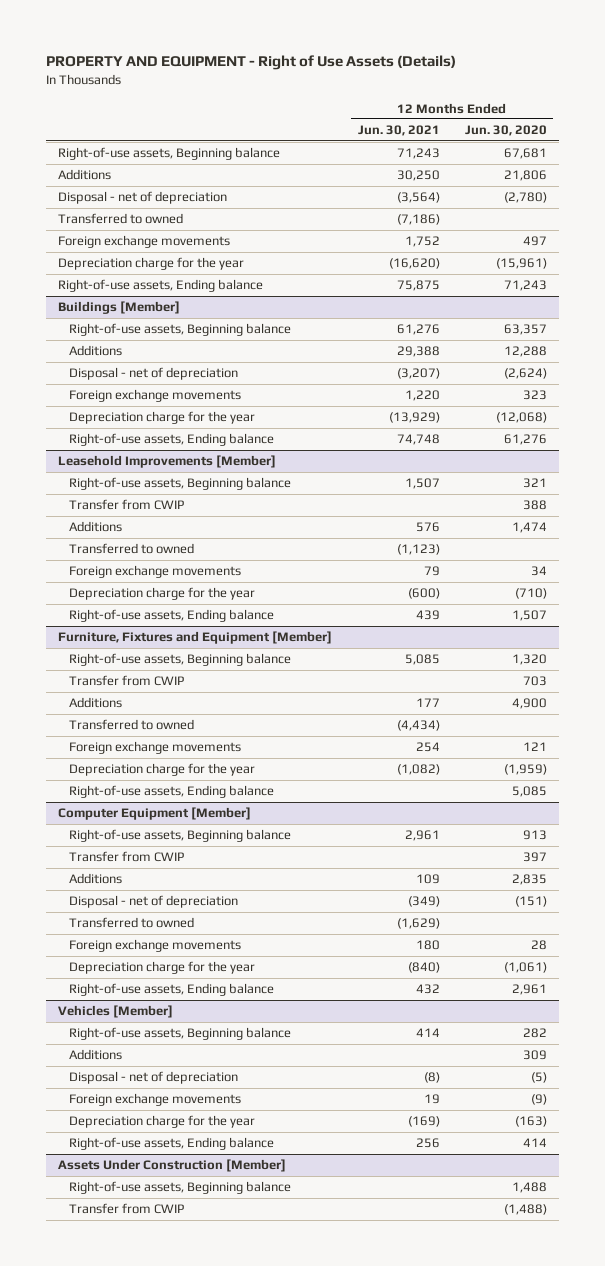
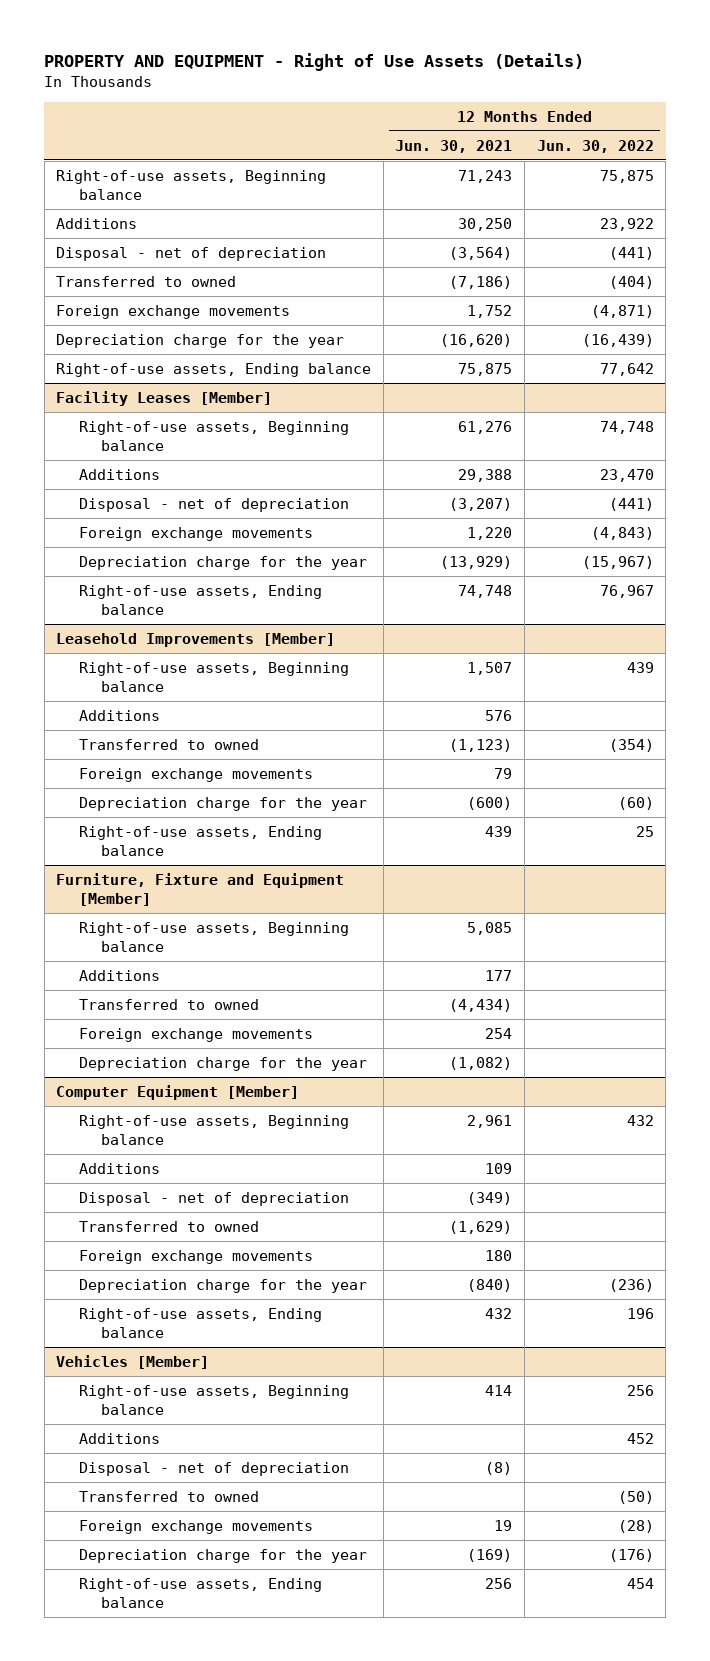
- | 12 Months Ended Jun. 30, 2021 | 12 Months Ended Jun. 30, 2020
+ | 12 Months Ended Jun. 30, 2021 | 12 Months Ended Jun. 30, 2022
- Buildings [Member]
+ Facility Leases [Member]
@ Leasehold Improvements [Member]
- Transfer from CWIP | | 388
- Furniture, Fixtures and Equipment [Member]
+ Furniture, Fixture and Equipment [Member]
- Transfer from CWIP | | 703
- Right-of-use assets, Ending balance | | 5,085
@ Computer Equipment [Member]
- Transfer from CWIP | | 397
@ Vehicles [Member]
+ Transferred to owned | | (50)
- Assets Under Construction [Member]
- Right-of-use assets, Beginning balance | | 1,488
- Transfer from CWIP | | (1,488)

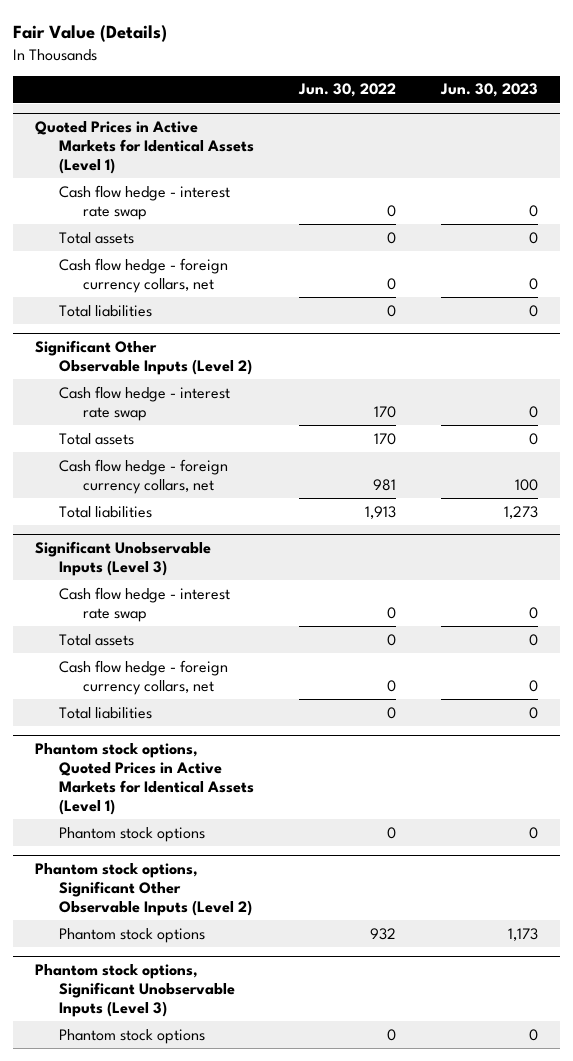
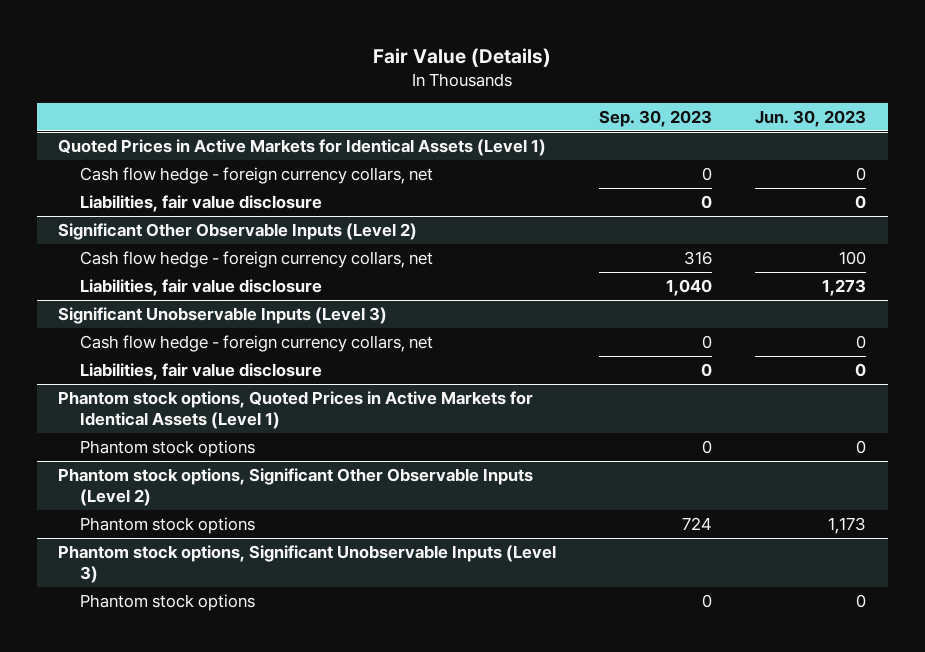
- | Jun. 30, 2022 | Jun. 30, 2023
+ | Sep. 30, 2023 | Jun. 30, 2023
@ Quoted Prices in Active Markets for Identical Assets (Level 1)
- Cash flow hedge - interest rate swap | 0 | 0
- Total assets | 0 | 0
- Total liabilities | 0 | 0
+ Liabilities, fair value disclosure | 0 | 0
@ Significant Other Observable Inputs (Level 2)
- Cash flow hedge - interest rate swap | 170 | 0
- Total assets | 170 | 0
- Total liabilities | 1,913 | 1,273
+ Liabilities, fair value disclosure | 1,040 | 1,273
@ Significant Unobservable Inputs (Level 3)
- Cash flow hedge - interest rate swap | 0 | 0
- Total assets | 0 | 0
- Total liabilities | 0 | 0
+ Liabilities, fair value disclosure | 0 | 0

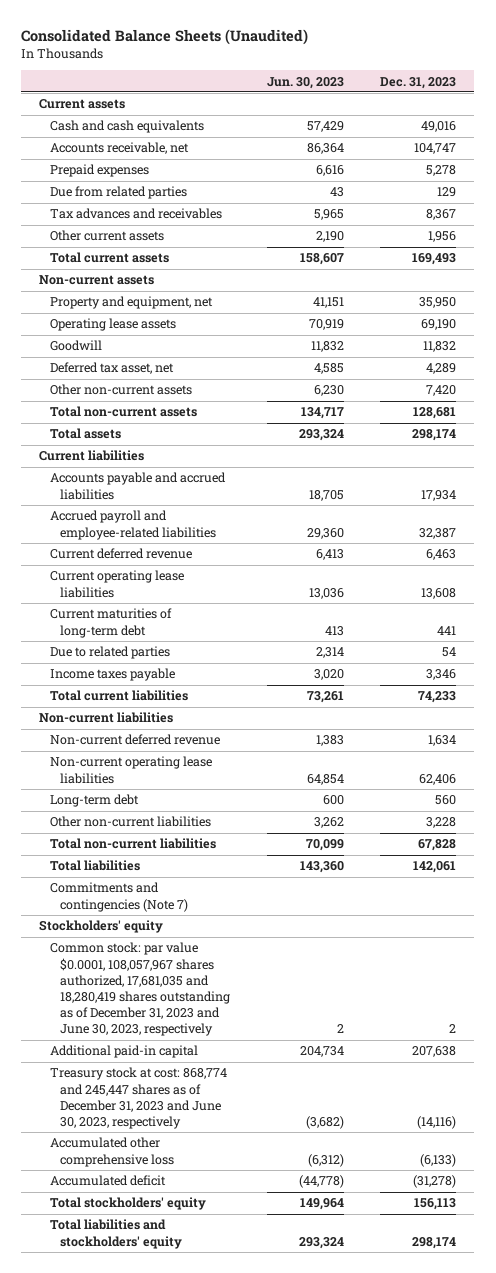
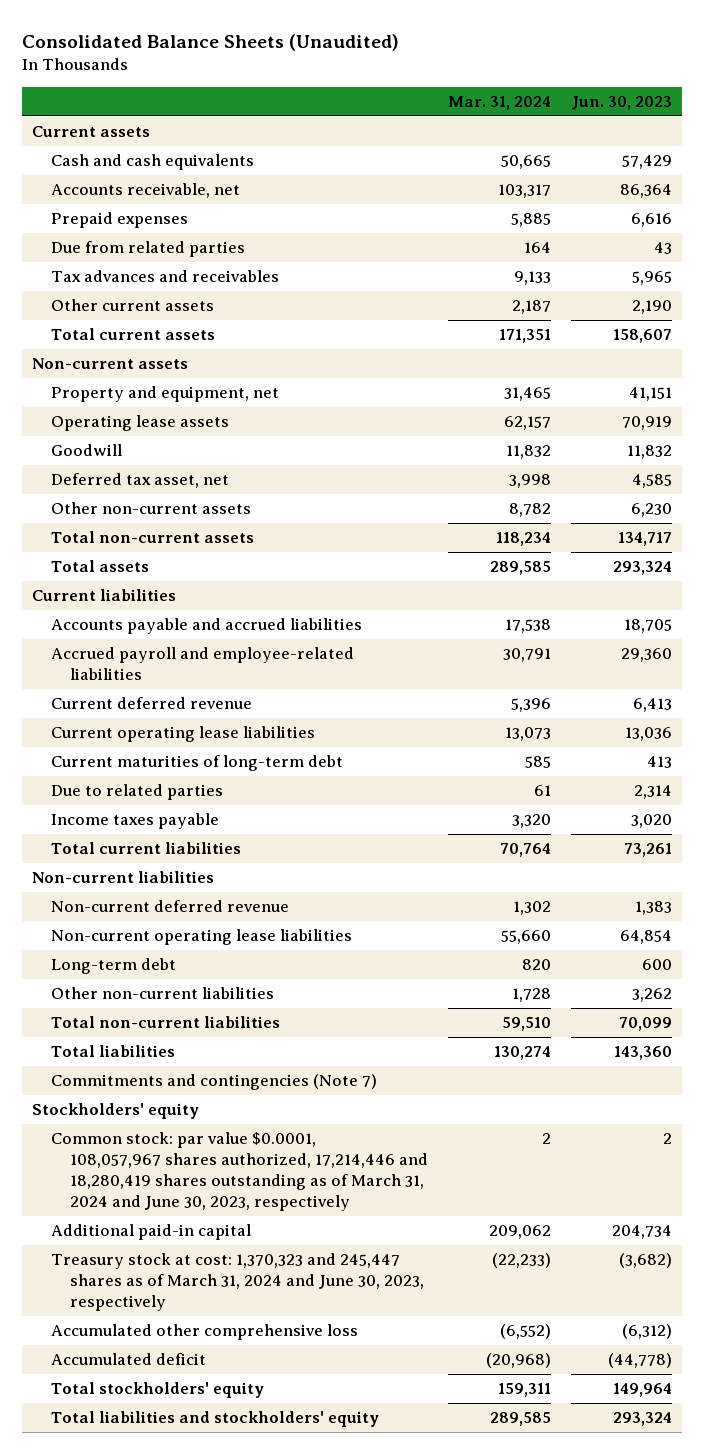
- | Jun. 30, 2023 | Dec. 31, 2023
+ | Mar. 31, 2024 | Jun. 30, 2023
- Common stock: par value $0.0001, 108,057,967 shares authorized, 17,681,035 and 18,280,419 shares outstanding as of December 31, 2023 and June 30, 2023, respectively | 2 | 2
+ Common stock: par value $0.0001, 108,057,967 shares authorized, 17,214,446 and 18,280,419 shares outstanding as of March 31, 2024 and June 30, 2023, respectively | 2 | 2
- Treasury stock at cost: 868,774 and 245,447 shares as of December 31, 2023 and June 30, 2023, respectively | (3,682) | (14,116)
+ Treasury stock at cost: 1,370,323 and 245,447 shares as of March 31, 2024 and June 30, 2023, respectively | (22,233) | (3,682)

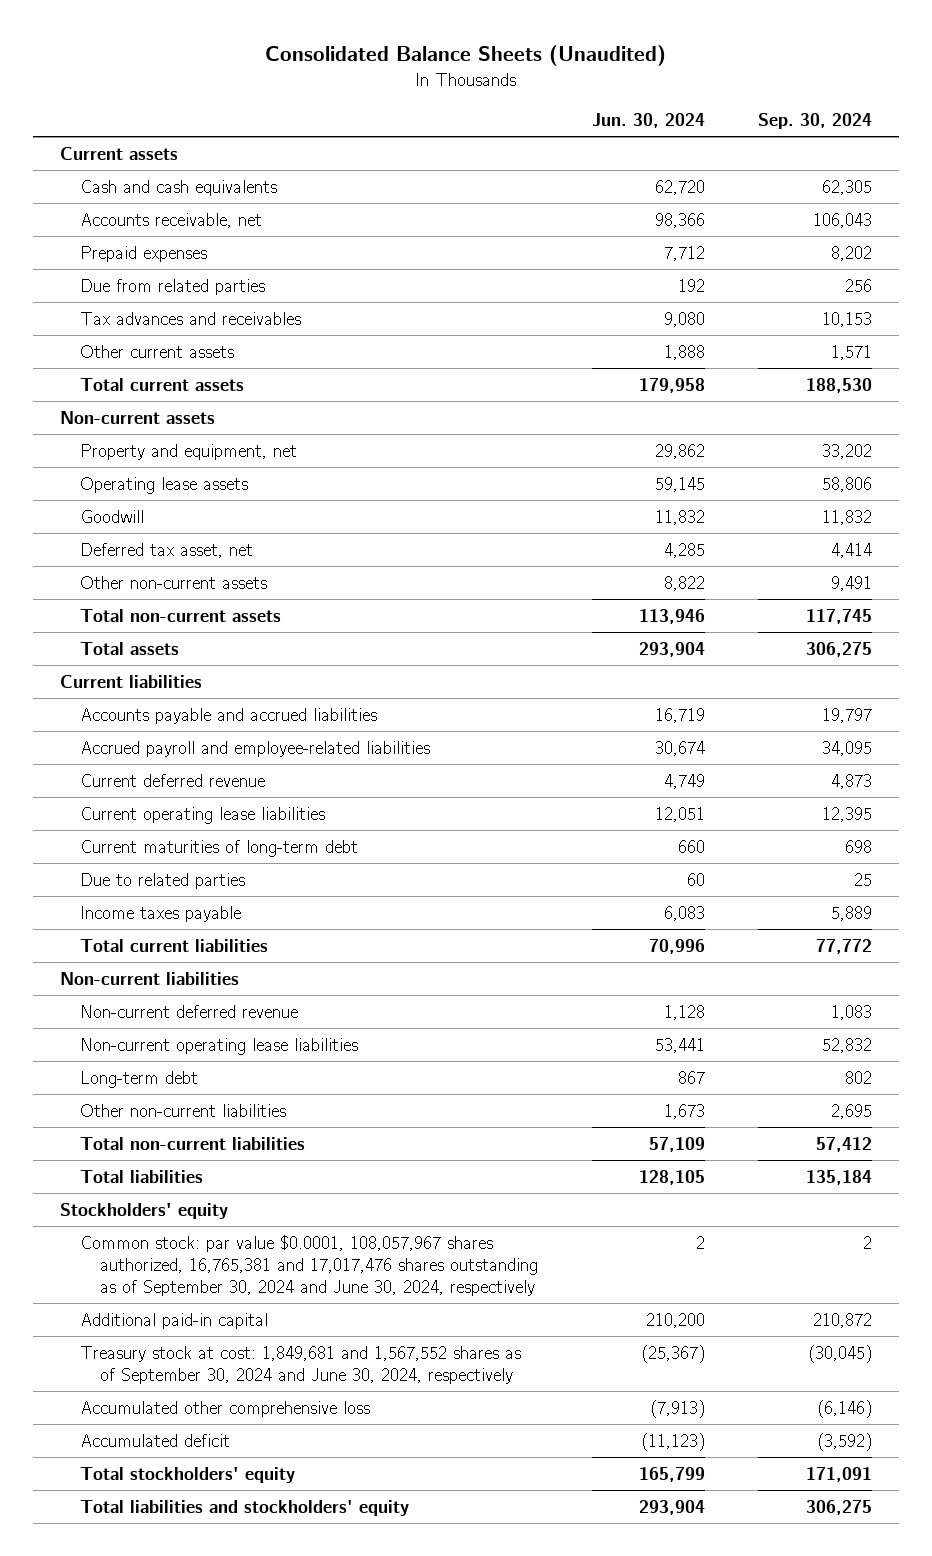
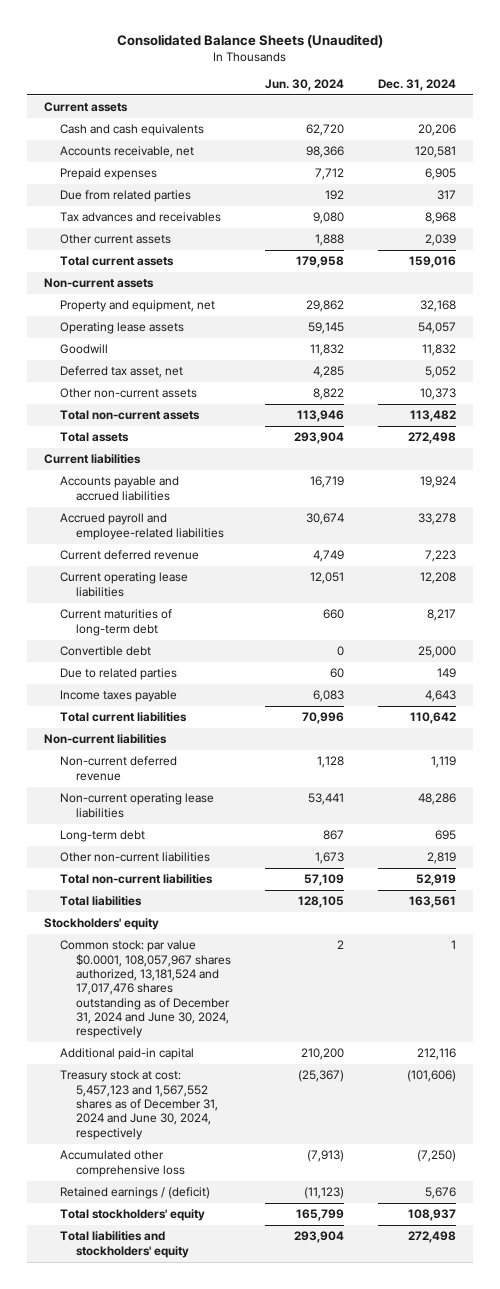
- | Jun. 30, 2024 | Sep. 30, 2024
+ | Jun. 30, 2024 | Dec. 31, 2024
+ Convertible debt | 0 | 25,000
- Common stock: par value $0.0001, 108,057,967 shares authorized, 16,765,381 and 17,017,476 shares outstanding as of September 30, 2024 and June 30, 2024, respectively | 2 | 2
+ Common stock: par value $0.0001, 108,057,967 shares authorized, 13,181,524 and 17,017,476 shares outstanding as of December 31, 2024 and June 30, 2024, respectively | 2 | 1
- Treasury stock at cost: 1,849,681 and 1,567,552 shares as of September 30, 2024 and June 30, 2024, respectively | (25,367) | (30,045)
+ Treasury stock at cost: 5,457,123 and 1,567,552 shares as of December 31, 2024 and June 30, 2024, respectively | (25,367) | (101,606)
- Accumulated deficit | (11,123) | (3,592)
+ Retained earnings / (deficit) | (11,123) | 5,676

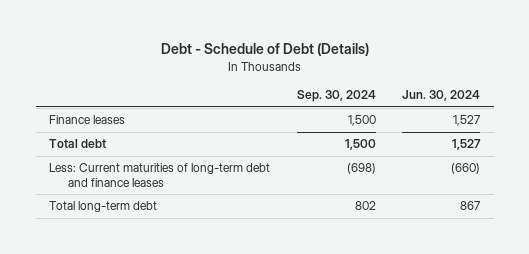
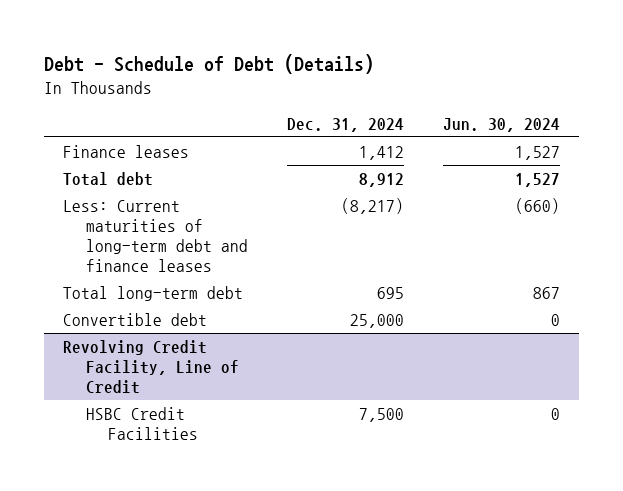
- | Sep. 30, 2024 | Jun. 30, 2024
+ | Dec. 31, 2024 | Jun. 30, 2024
+ Convertible debt | 25,000 | 0
+ Revolving Credit Facility, Line of Credit
+ HSBC Credit Facilities | 7,500 | 0

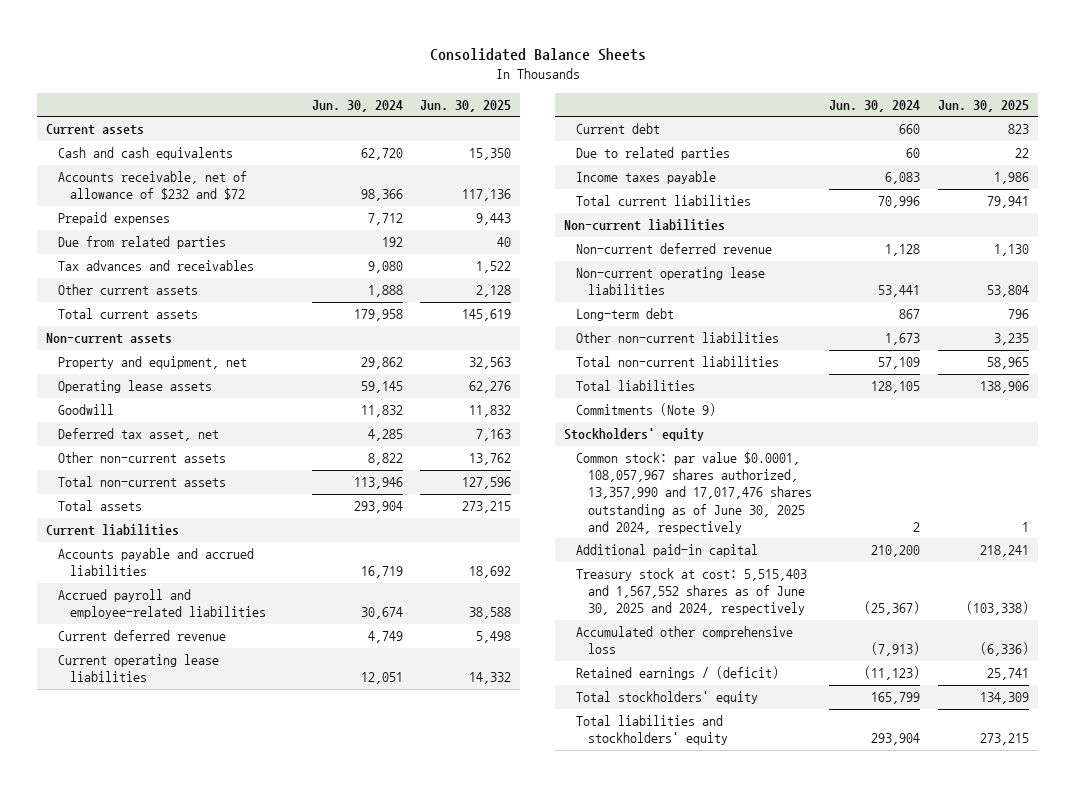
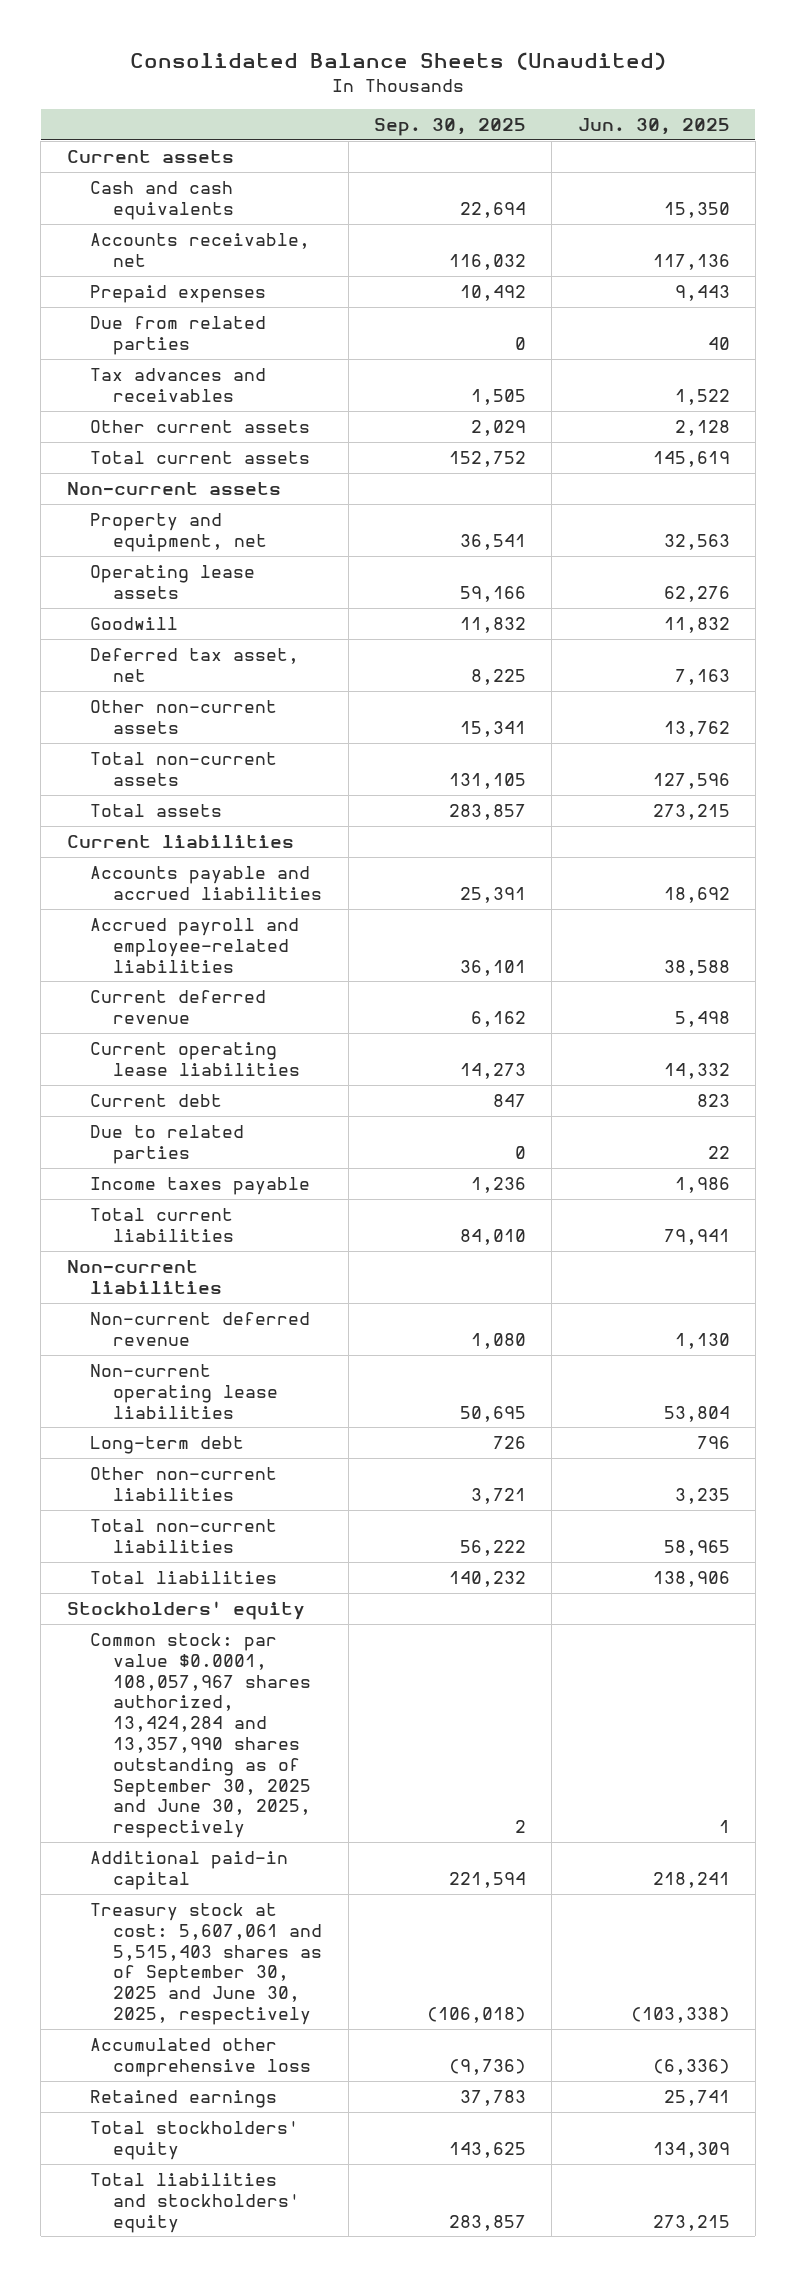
- Consolidated Balance Sheets
+ Consolidated Balance Sheets (Unaudited)
- | Jun. 30, 2024 | Jun. 30, 2025
+ | Sep. 30, 2025 | Jun. 30, 2025
- Accounts receivable, net of allowance of $232 and $72 | 98,366 | 117,136
+ Accounts receivable, net | 116,032 | 117,136
- Commitments (Note 9)
- Common stock: par value $0.0001, 108,057,967 shares authorized, 13,357,990 and 17,017,476 shares outstanding as of June 30, 2025 and 2024, respectively | 2 | 1
+ Common stock: par value $0.0001, 108,057,967 shares authorized, 13,424,284 and 13,357,990 shares outstanding as of September 30, 2025 and June 30, 2025, respectively | 2 | 1
- Treasury stock at cost: 5,515,403 and 1,567,552 shares as of June 30, 2025 and 2024, respectively | (25,367) | (103,338)
+ Treasury stock at cost: 5,607,061 and 5,515,403 shares as of September 30, 2025 and June 30, 2025, respectively | (106,018) | (103,338)
- Retained earnings / (deficit) | (11,123) | 25,741
+ Retained earnings | 37,783 | 25,741

